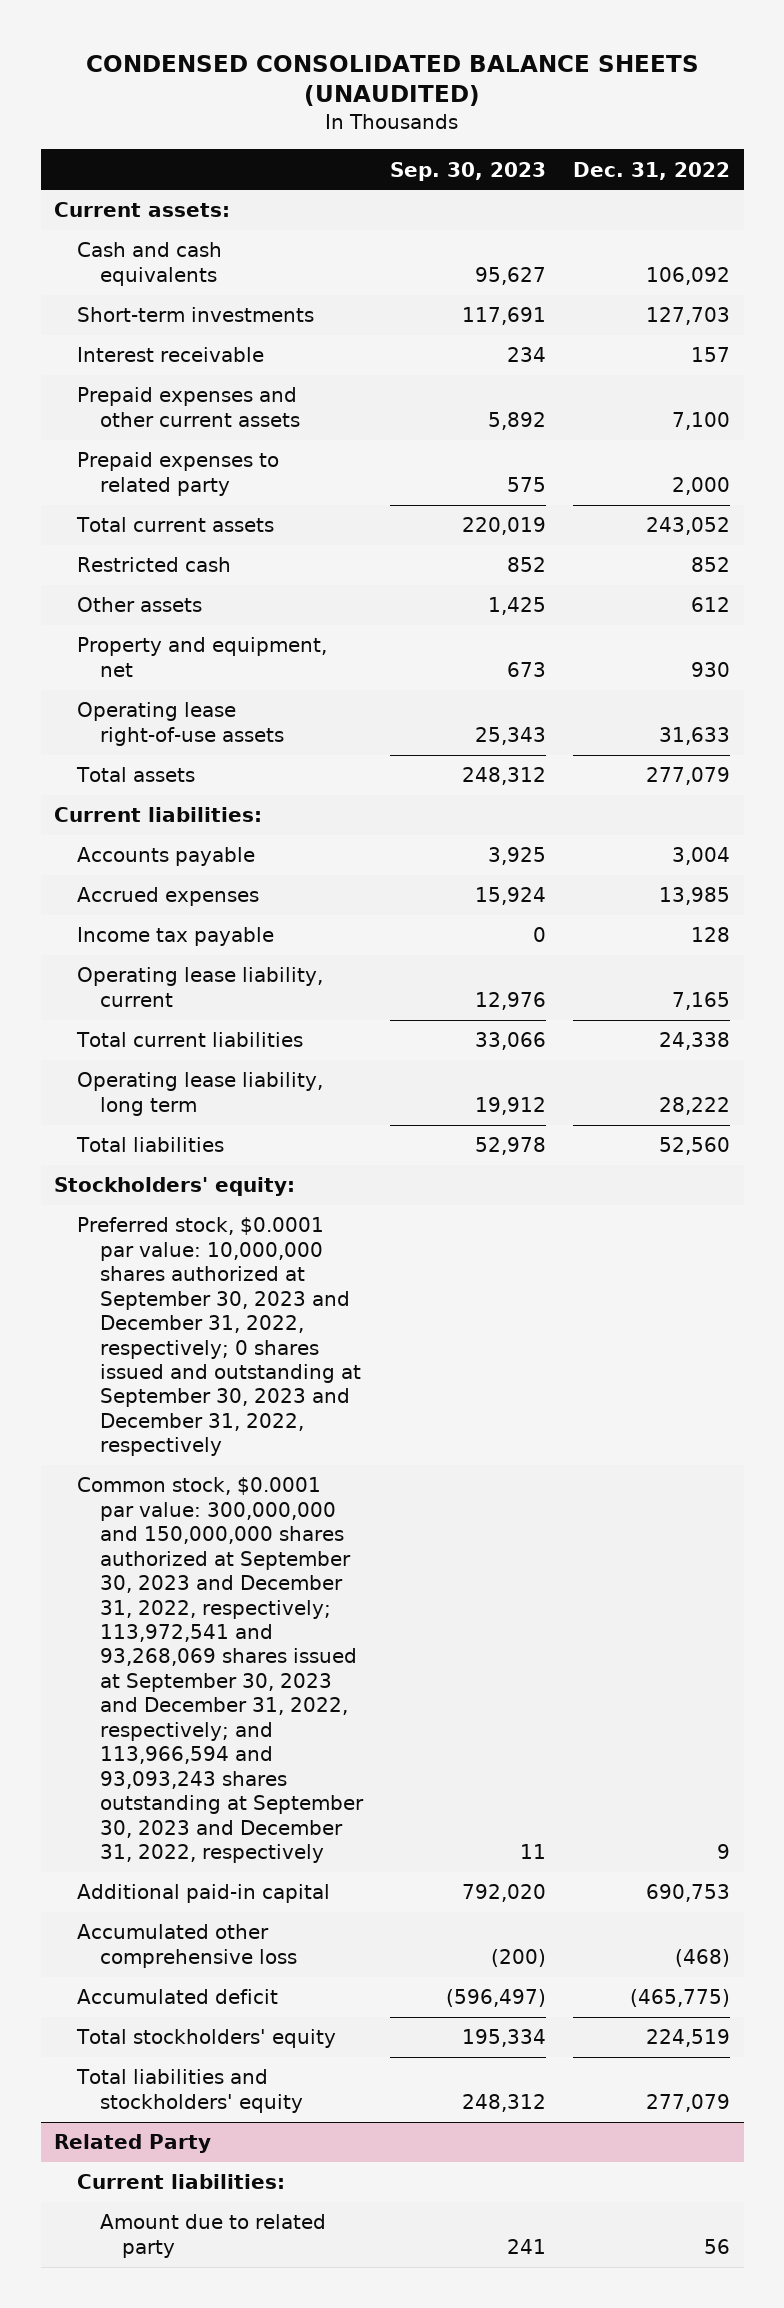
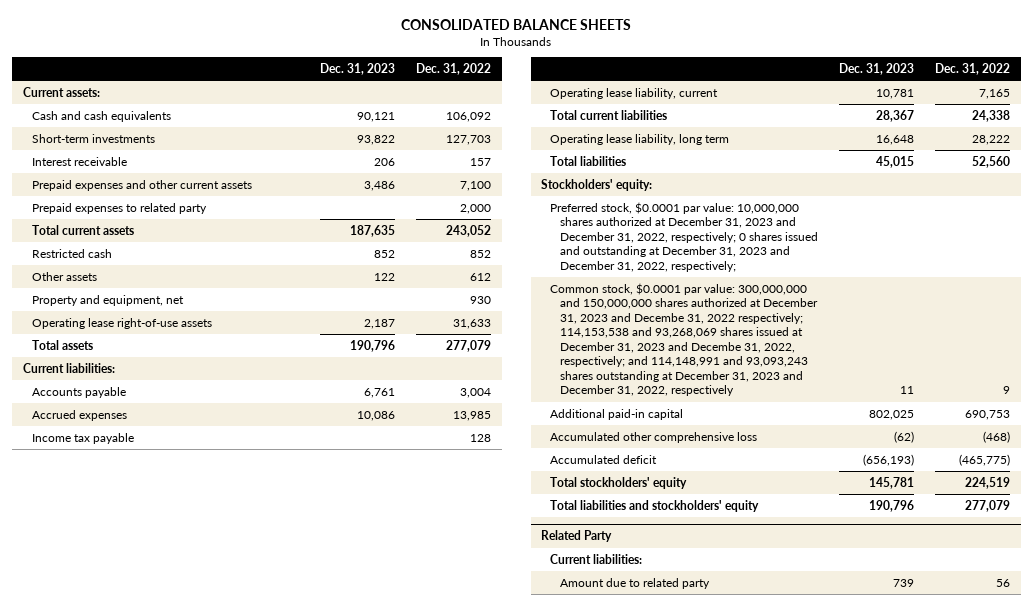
- CONDENSED CONSOLIDATED BALANCE SHEETS (UNAUDITED)
+ CONSOLIDATED BALANCE SHEETS
- | Sep. 30, 2023 | Dec. 31, 2022
+ | Dec. 31, 2023 | Dec. 31, 2022
- Preferred stock, $0.0001 par value: 10,000,000 shares authorized at September 30, 2023 and December 31, 2022, respectively; 0 shares issued and outstanding at September 30, 2023 and December 31, 2022, respectively
- Common stock, $0.0001 par value: 300,000,000 and 150,000,000 shares authorized at September 30, 2023 and December 31, 2022, respectively; 113,972,541 and 93,268,069 shares issued at September 30, 2023 and December 31, 2022, respectively; and 113,966,594 and 93,093,243 shares outstanding at September 30, 2023 and December 31, 2022, respectively | 11 | 9
+ Preferred stock, $0.0001 par value: 10,000,000 shares authorized at December 31, 2023 and December 31, 2022, respectively; 0 shares issued and outstanding at December 31, 2023 and December 31, 2022, respectively;
+ Common stock, $0.0001 par value: 300,000,000 and 150,000,000 shares authorized at December 31, 2023 and Decembe 31, 2022 respectively; 114,153,538 and 93,268,069 shares issued at December 31, 2023 and Decembe 31, 2022, respectively; and 114,148,991 and 93,093,243 shares outstanding at December 31, 2023 and December 31, 2022, respectively | 11 | 9

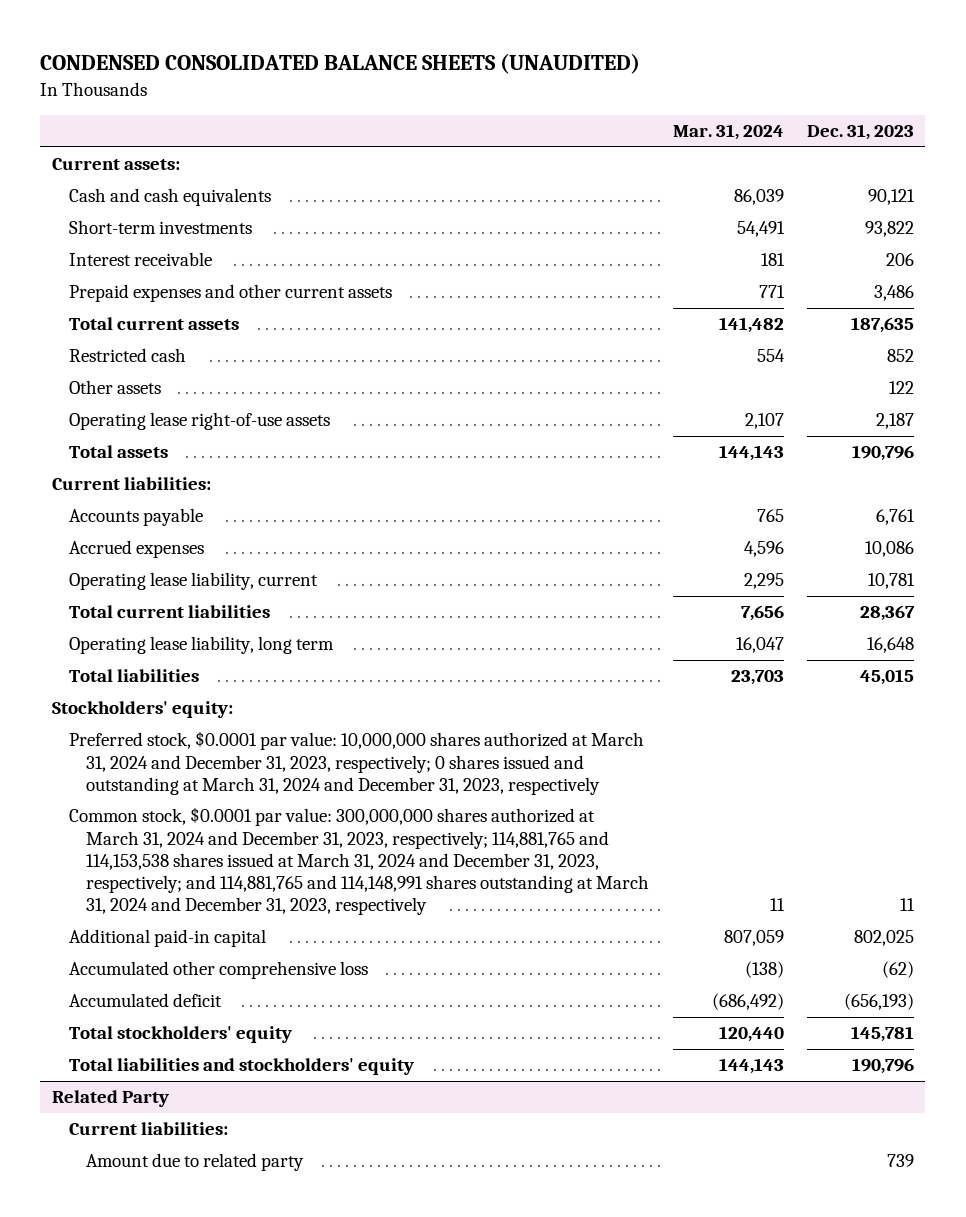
- CONSOLIDATED BALANCE SHEETS
+ CONDENSED CONSOLIDATED BALANCE SHEETS (UNAUDITED)
- | Dec. 31, 2023 | Dec. 31, 2022
+ | Mar. 31, 2024 | Dec. 31, 2023
- Prepaid expenses to related party | | 2,000
- Property and equipment, net | | 930
- Income tax payable | | 128
- Preferred stock, $0.0001 par value: 10,000,000 shares authorized at December 31, 2023 and December 31, 2022, respectively; 0 shares issued and outstanding at December 31, 2023 and December 31, 2022, respectively;
- Common stock, $0.0001 par value: 300,000,000 and 150,000,000 shares authorized at December 31, 2023 and Decembe 31, 2022 respectively; 114,153,538 and 93,268,069 shares issued at December 31, 2023 and Decembe 31, 2022, respectively; and 114,148,991 and 93,093,243 shares outstanding at December 31, 2023 and December 31, 2022, respectively | 11 | 9
+ Preferred stock, $0.0001 par value: 10,000,000 shares authorized at March 31, 2024 and December 31, 2023, respectively; 0 shares issued and outstanding at March 31, 2024 and December 31, 2023, respectively
+ Common stock, $0.0001 par value: 300,000,000 shares authorized at March 31, 2024 and December 31, 2023, respectively; 114,881,765 and 114,153,538 shares issued at March 31, 2024 and December 31, 2023, respectively; and 114,881,765 and 114,148,991 shares outstanding at March 31, 2024 and December 31, 2023, respectively | 11 | 11

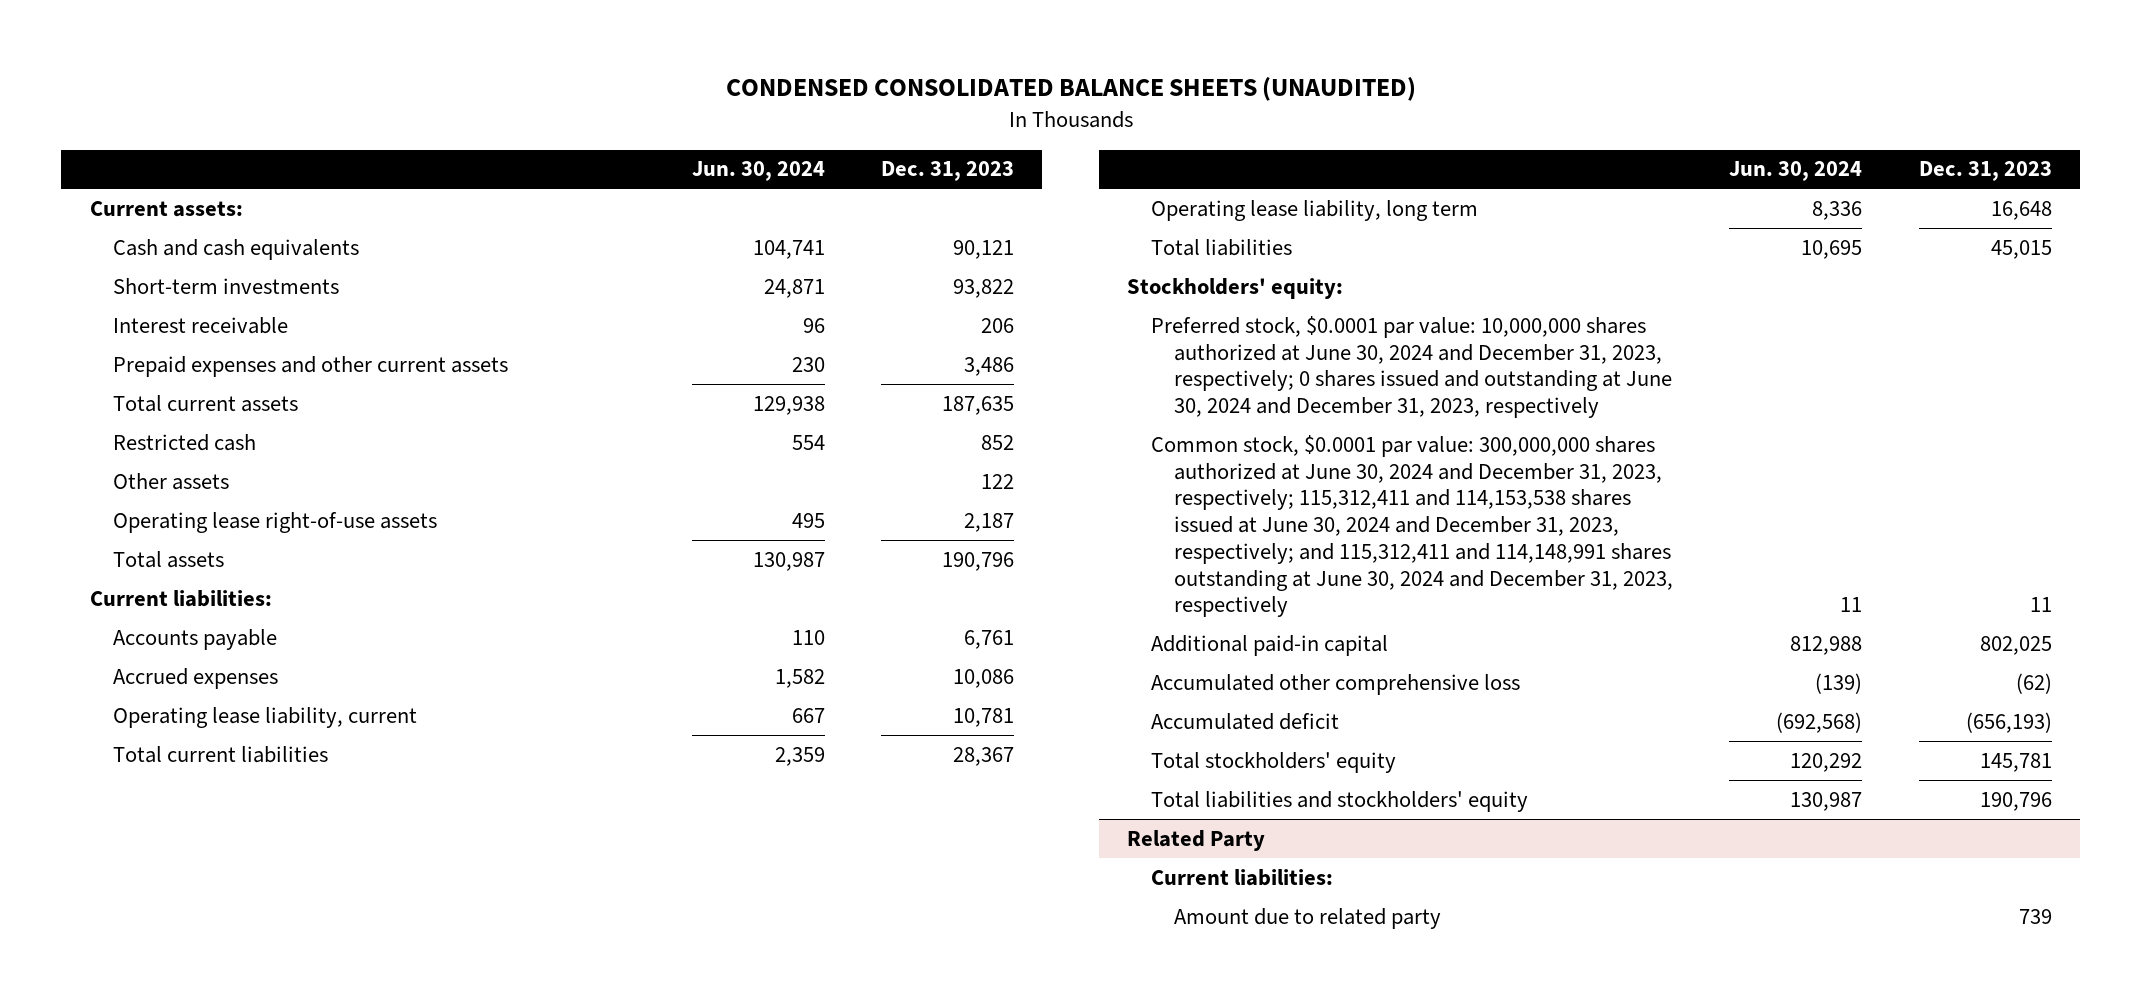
- | Mar. 31, 2024 | Dec. 31, 2023
+ | Jun. 30, 2024 | Dec. 31, 2023
- Preferred stock, $0.0001 par value: 10,000,000 shares authorized at March 31, 2024 and December 31, 2023, respectively; 0 shares issued and outstanding at March 31, 2024 and December 31, 2023, respectively
- Common stock, $0.0001 par value: 300,000,000 shares authorized at March 31, 2024 and December 31, 2023, respectively; 114,881,765 and 114,153,538 shares issued at March 31, 2024 and December 31, 2023, respectively; and 114,881,765 and 114,148,991 shares outstanding at March 31, 2024 and December 31, 2023, respectively | 11 | 11
+ Preferred stock, $0.0001 par value: 10,000,000 shares authorized at June 30, 2024 and December 31, 2023, respectively; 0 shares issued and outstanding at June 30, 2024 and December 31, 2023, respectively
+ Common stock, $0.0001 par value: 300,000,000 shares authorized at June 30, 2024 and December 31, 2023, respectively; 115,312,411 and 114,153,538 shares issued at June 30, 2024 and December 31, 2023, respectively; and 115,312,411 and 114,148,991 shares outstanding at June 30, 2024 and December 31, 2023, respectively | 11 | 11

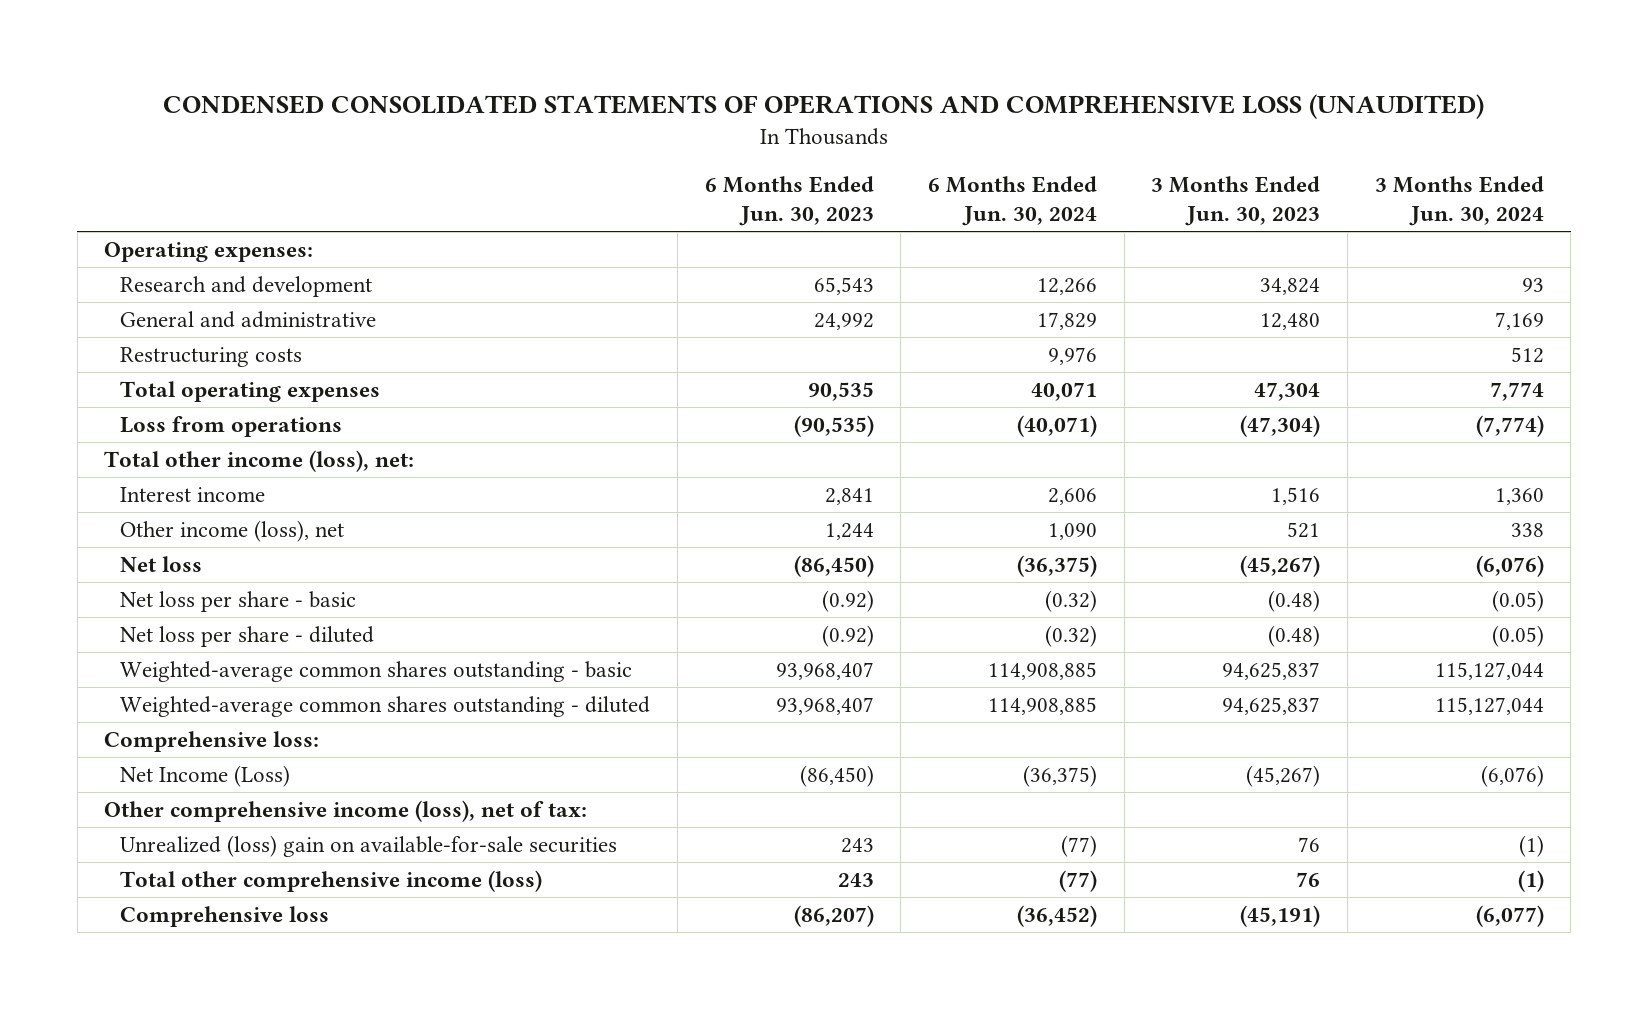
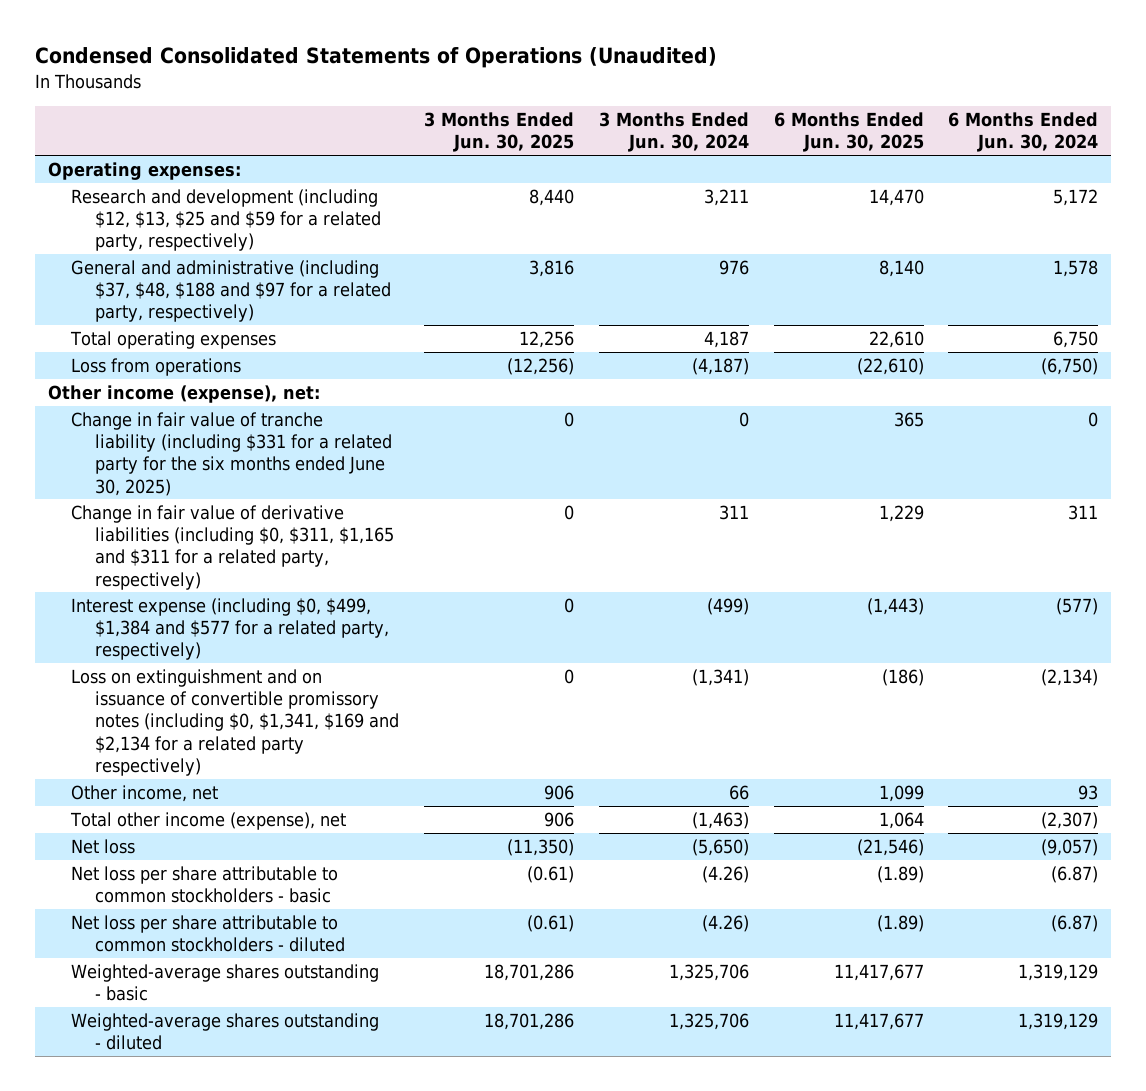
- CONDENSED CONSOLIDATED STATEMENTS OF OPERATIONS AND COMPREHENSIVE LOSS (UNAUDITED)
+ Condensed Consolidated Statements of Operations (Unaudited)
- | 6 Months Ended Jun. 30, 2023 | 6 Months Ended Jun. 30, 2024 | 3 Months Ended Jun. 30, 2023 | 3 Months Ended Jun. 30, 2024
+ | 3 Months Ended Jun. 30, 2025 | 3 Months Ended Jun. 30, 2024 | 6 Months Ended Jun. 30, 2025 | 6 Months Ended Jun. 30, 2024
- Research and development | 65,543 | 12,266 | 34,824 | 93
- General and administrative | 24,992 | 17,829 | 12,480 | 7,169
- Restructuring costs | | 9,976 | | 512
- Total operating expenses | 90,535 | 40,071 | 47,304 | 7,774
- Loss from operations | (90,535) | (40,071) | (47,304) | (7,774)
- Total other income (loss), net:
- Interest income | 2,841 | 2,606 | 1,516 | 1,360
- Other income (loss), net | 1,244 | 1,090 | 521 | 338
- Net loss | (86,450) | (36,375) | (45,267) | (6,076)
- Net loss per share - basic | (0.92) | (0.32) | (0.48) | (0.05)
- Net loss per share - diluted | (0.92) | (0.32) | (0.48) | (0.05)
- Weighted-average common shares outstanding - basic | 93,968,407 | 114,908,885 | 94,625,837 | 115,127,044
- Weighted-average common shares outstanding - diluted | 93,968,407 | 114,908,885 | 94,625,837 | 115,127,044
- Comprehensive loss:
- Net Income (Loss) | (86,450) | (36,375) | (45,267) | (6,076)
- Other comprehensive income (loss), net of tax:
- Unrealized (loss) gain on available-for-sale securities | 243 | (77) | 76 | (1)
- Total other comprehensive income (loss) | 243 | (77) | 76 | (1)
- Comprehensive loss | (86,207) | (36,452) | (45,191) | (6,077)
+ Research and development (including $12, $13, $25 and $59 for a related party, respectively) | 8,440 | 3,211 | 14,470 | 5,172
+ General and administrative (including $37, $48, $188 and $97 for a related party, respectively) | 3,816 | 976 | 8,140 | 1,578
+ Total operating expenses | 12,256 | 4,187 | 22,610 | 6,750
+ Loss from operations | (12,256) | (4,187) | (22,610) | (6,750)
+ Other income (expense), net:
+ Change in fair value of tranche liability (including $331 for a related party for the six months ended June 30, 2025) | 0 | 0 | 365 | 0
+ Change in fair value of derivative liabilities (including $0, $311, $1,165 and $311 for a related party, respectively) | 0 | 311 | 1,229 | 311
+ Interest expense (including $0, $499, $1,384 and $577 for a related party, respectively) | 0 | (499) | (1,443) | (577)
+ Loss on extinguishment and on issuance of convertible promissory notes (including $0, $1,341, $169 and $2,134 for a related party respectively) | 0 | (1,341) | (186) | (2,134)
+ Other income, net | 906 | 66 | 1,099 | 93
+ Total other income (expense), net | 906 | (1,463) | 1,064 | (2,307)
+ Net loss | (11,350) | (5,650) | (21,546) | (9,057)
+ Net loss per share attributable to common stockholders - basic | (0.61) | (4.26) | (1.89) | (6.87)
+ Net loss per share attributable to common stockholders - diluted | (0.61) | (4.26) | (1.89) | (6.87)
+ Weighted-average shares outstanding - basic | 18,701,286 | 1,325,706 | 11,417,677 | 1,319,129
+ Weighted-average shares outstanding - diluted | 18,701,286 | 1,325,706 | 11,417,677 | 1,319,129

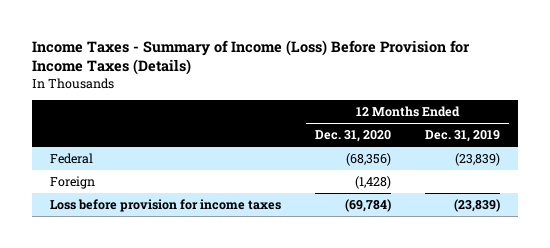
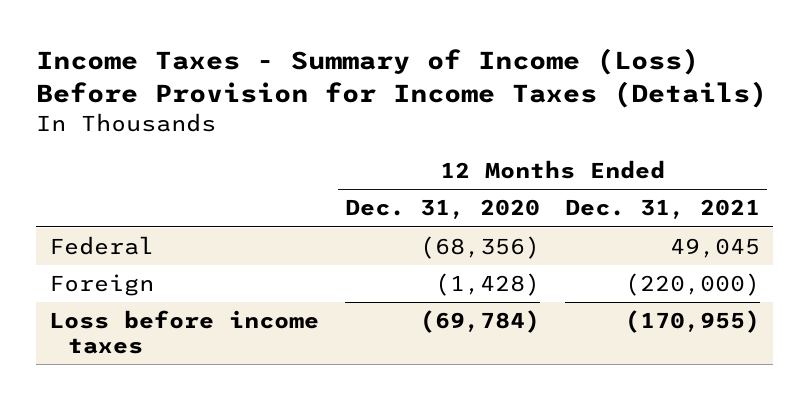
- | 12 Months Ended Dec. 31, 2020 | 12 Months Ended Dec. 31, 2019
+ | 12 Months Ended Dec. 31, 2020 | 12 Months Ended Dec. 31, 2021
- Loss before provision for income taxes | (69,784) | (23,839)
+ Loss before income taxes | (69,784) | (170,955)

